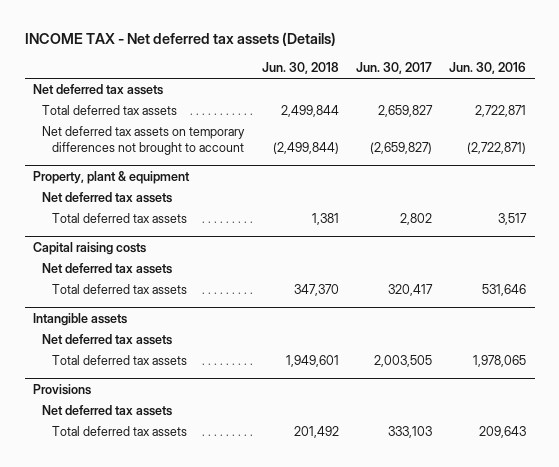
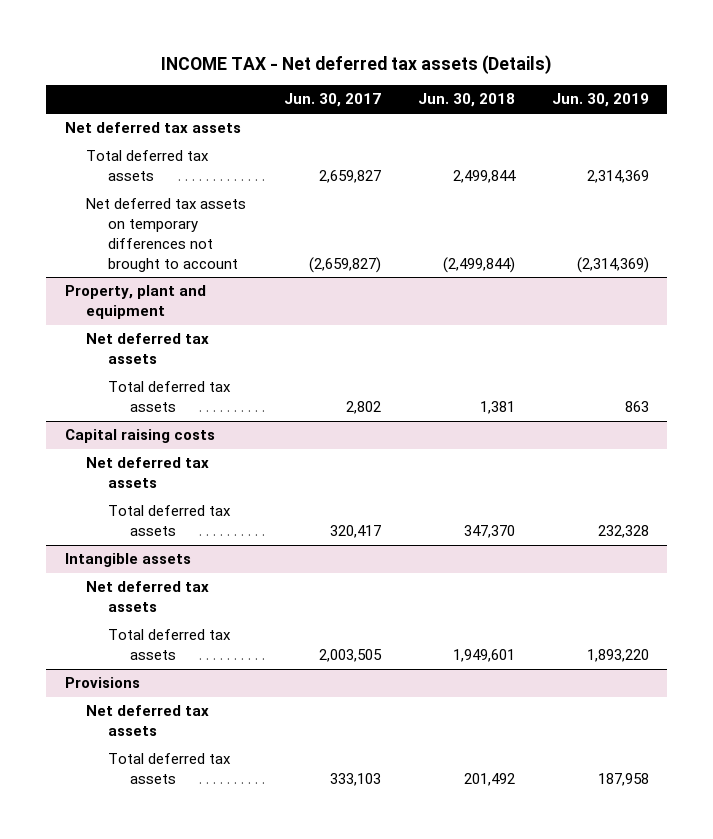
- | Jun. 30, 2018 | Jun. 30, 2017 | Jun. 30, 2016
+ | Jun. 30, 2017 | Jun. 30, 2018 | Jun. 30, 2019
- Property, plant & equipment
+ Property, plant and equipment

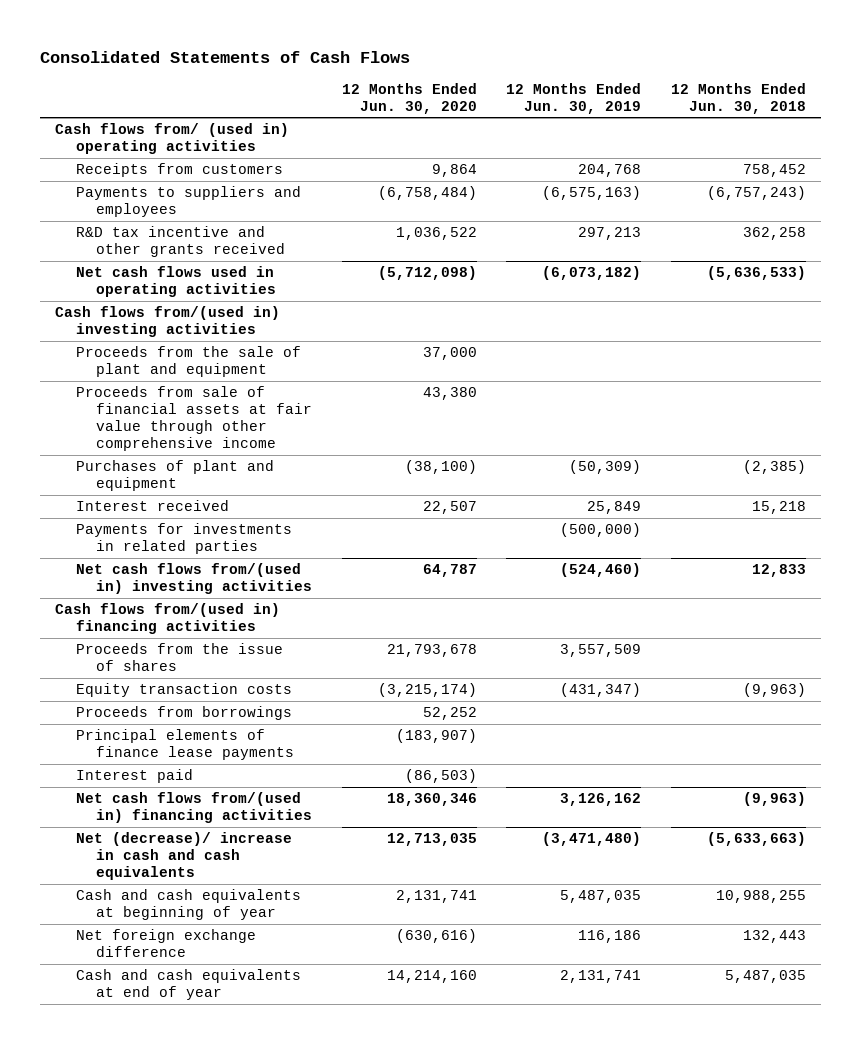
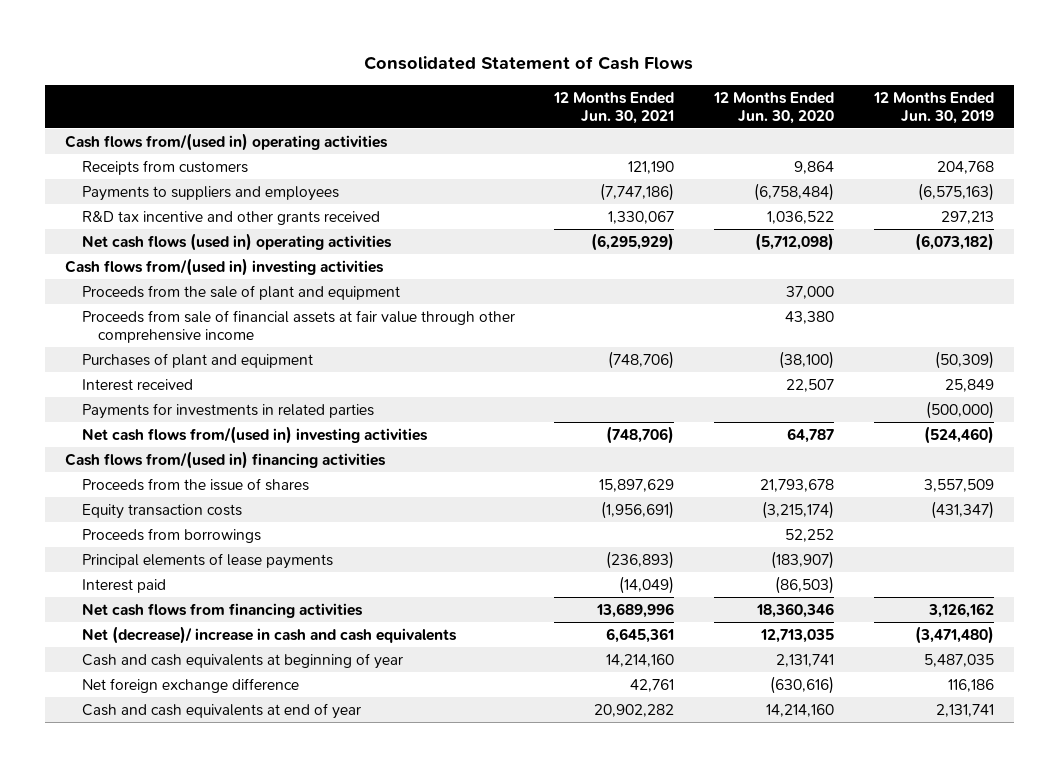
- Consolidated Statements of Cash Flows
+ Consolidated Statement of Cash Flows
- | 12 Months Ended Jun. 30, 2020 | 12 Months Ended Jun. 30, 2019 | 12 Months Ended Jun. 30, 2018
+ | 12 Months Ended Jun. 30, 2021 | 12 Months Ended Jun. 30, 2020 | 12 Months Ended Jun. 30, 2019
- Cash flows from/ (used in) operating activities
+ Cash flows from/(used in) operating activities
- Net cash flows used in operating activities | (5,712,098) | (6,073,182) | (5,636,533)
+ Net cash flows (used in) operating activities | (6,295,929) | (5,712,098) | (6,073,182)
- Principal elements of finance lease payments | (183,907) | |
+ Principal elements of lease payments | (236,893) | (183,907) |
- Net cash flows from/(used in) financing activities | 18,360,346 | 3,126,162 | (9,963)
+ Net cash flows from financing activities | 13,689,996 | 18,360,346 | 3,126,162

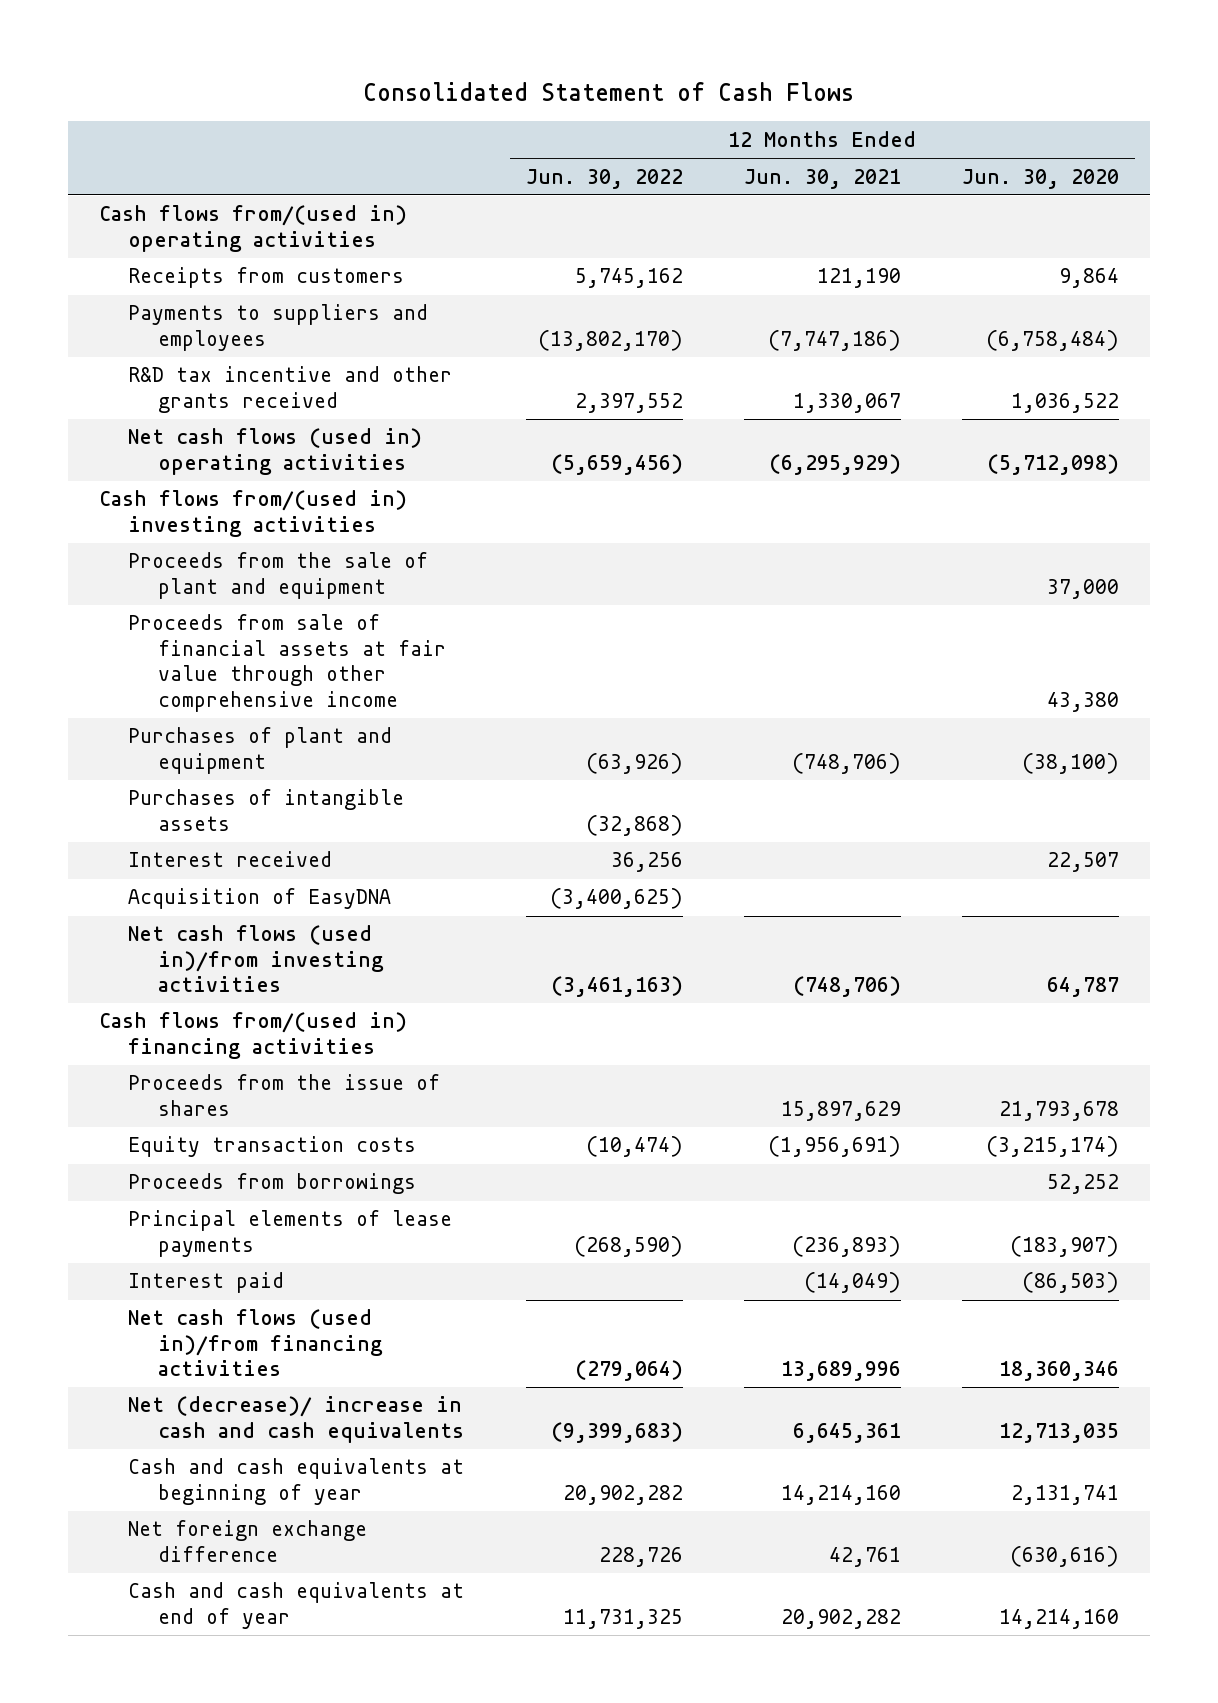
- | 12 Months Ended Jun. 30, 2021 | 12 Months Ended Jun. 30, 2020 | 12 Months Ended Jun. 30, 2019
+ | 12 Months Ended Jun. 30, 2022 | 12 Months Ended Jun. 30, 2021 | 12 Months Ended Jun. 30, 2020
+ Purchases of intangible assets | (32,868) | |
- Payments for investments in related parties | | | (500,000)
- Net cash flows from/(used in) investing activities | (748,706) | 64,787 | (524,460)
+ Acquisition of EasyDNA | (3,400,625) | |
+ Net cash flows (used in)/from investing activities | (3,461,163) | (748,706) | 64,787
- Net cash flows from financing activities | 13,689,996 | 18,360,346 | 3,126,162
+ Net cash flows (used in)/from financing activities | (279,064) | 13,689,996 | 18,360,346

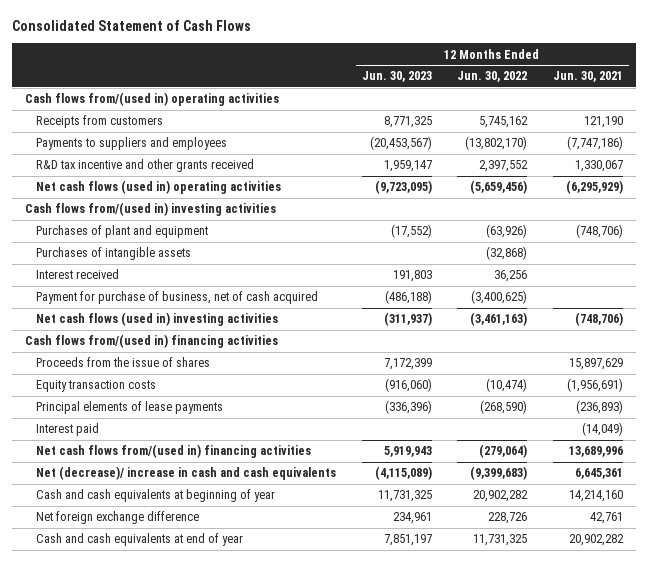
- | 12 Months Ended Jun. 30, 2022 | 12 Months Ended Jun. 30, 2021 | 12 Months Ended Jun. 30, 2020
+ | 12 Months Ended Jun. 30, 2023 | 12 Months Ended Jun. 30, 2022 | 12 Months Ended Jun. 30, 2021
- Proceeds from the sale of plant and equipment | | | 37,000
- Proceeds from sale of financial assets at fair value through other comprehensive income | | | 43,380
- Acquisition of EasyDNA | (3,400,625) | |
- Net cash flows (used in)/from investing activities | (3,461,163) | (748,706) | 64,787
+ Payment for purchase of business, net of cash acquired | (486,188) | (3,400,625) |
+ Net cash flows (used in) investing activities | (311,937) | (3,461,163) | (748,706)
- Proceeds from borrowings | | | 52,252
- Net cash flows (used in)/from financing activities | (279,064) | 13,689,996 | 18,360,346
+ Net cash flows from/(used in) financing activities | 5,919,943 | (279,064) | 13,689,996

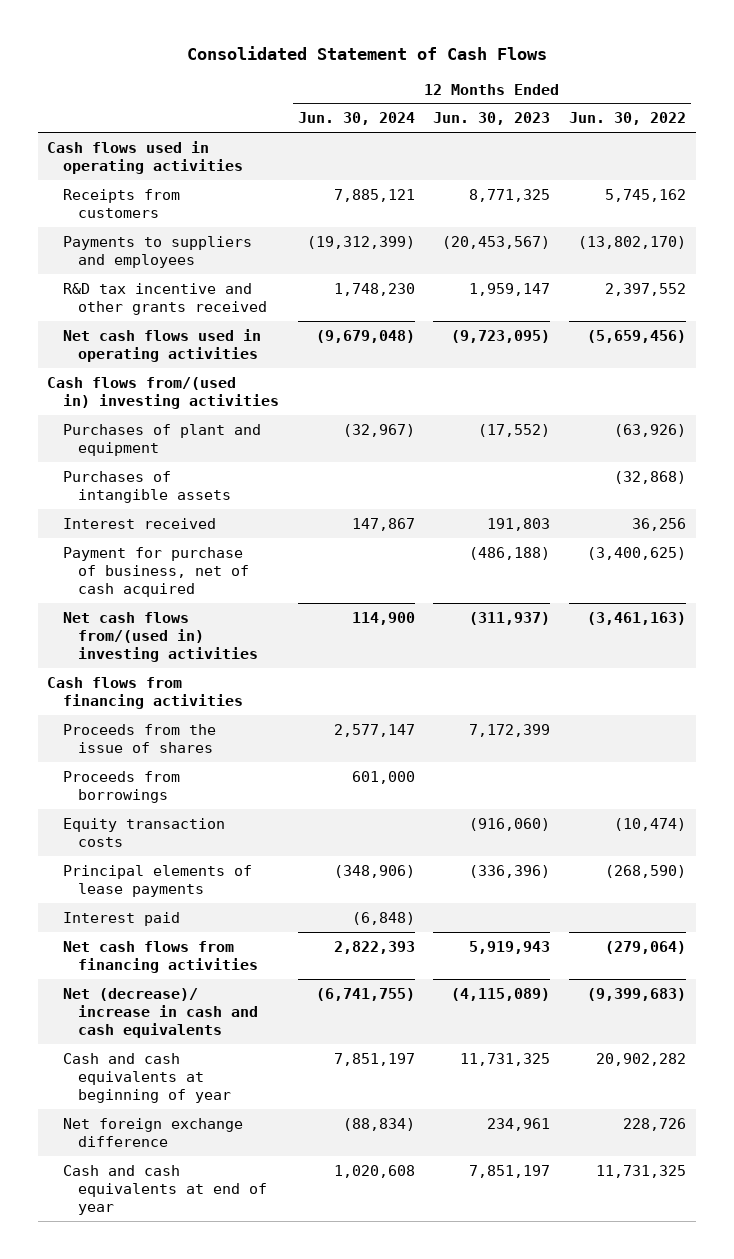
- | 12 Months Ended Jun. 30, 2023 | 12 Months Ended Jun. 30, 2022 | 12 Months Ended Jun. 30, 2021
+ | 12 Months Ended Jun. 30, 2024 | 12 Months Ended Jun. 30, 2023 | 12 Months Ended Jun. 30, 2022
- Cash flows from/(used in) operating activities
+ Cash flows used in operating activities
- Net cash flows (used in) operating activities | (9,723,095) | (5,659,456) | (6,295,929)
+ Net cash flows used in operating activities | (9,679,048) | (9,723,095) | (5,659,456)
- Net cash flows (used in) investing activities | (311,937) | (3,461,163) | (748,706)
- Cash flows from/(used in) financing activities
+ Net cash flows from/(used in) investing activities | 114,900 | (311,937) | (3,461,163)
+ Cash flows from financing activities
+ Proceeds from borrowings | 601,000 | |
- Net cash flows from/(used in) financing activities | 5,919,943 | (279,064) | 13,689,996
+ Net cash flows from financing activities | 2,822,393 | 5,919,943 | (279,064)

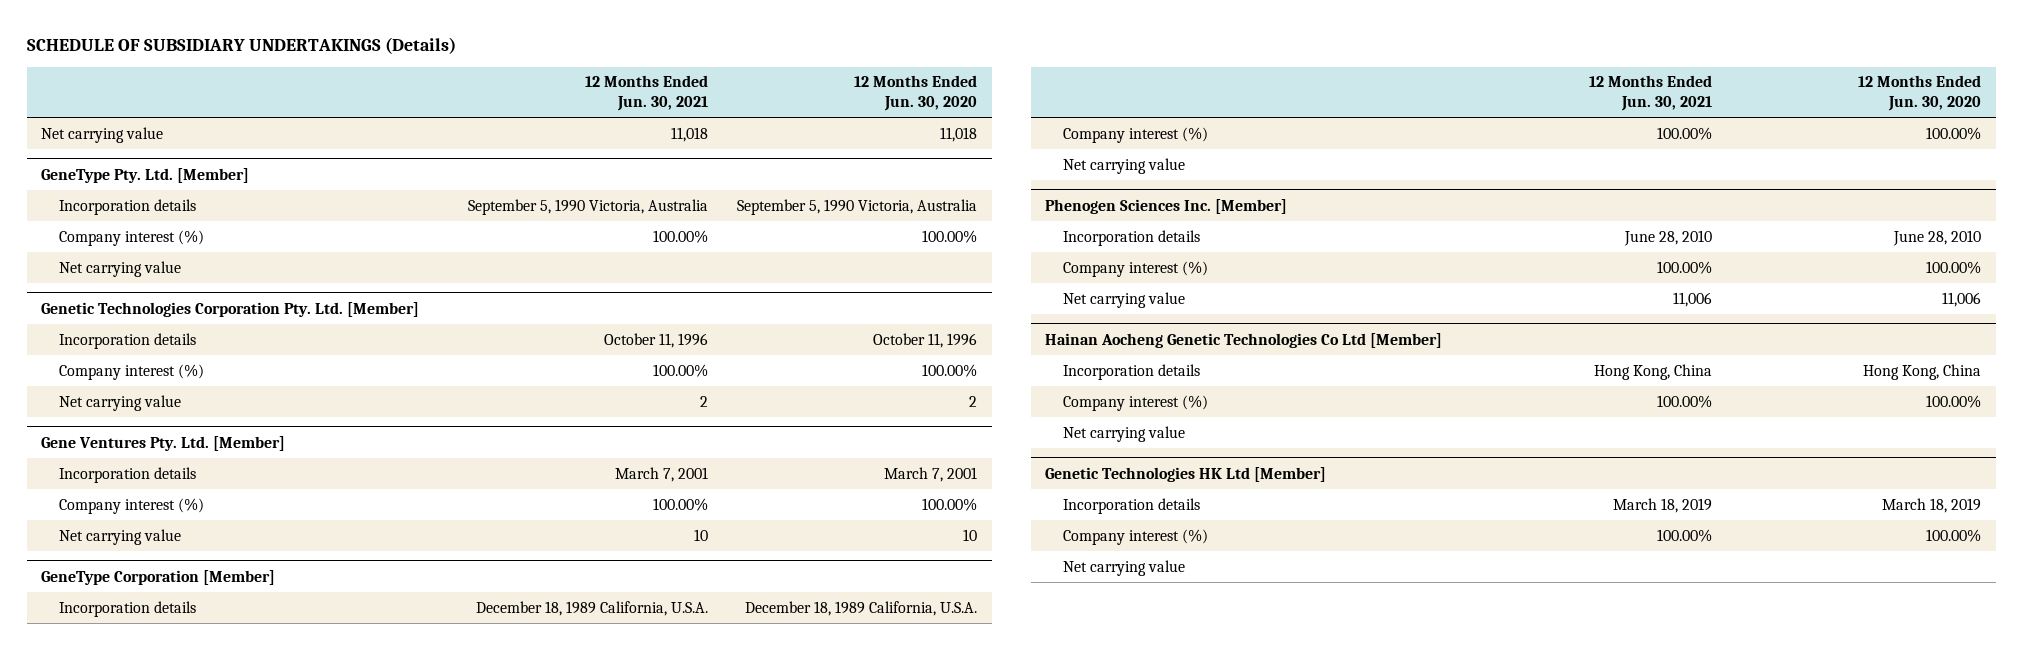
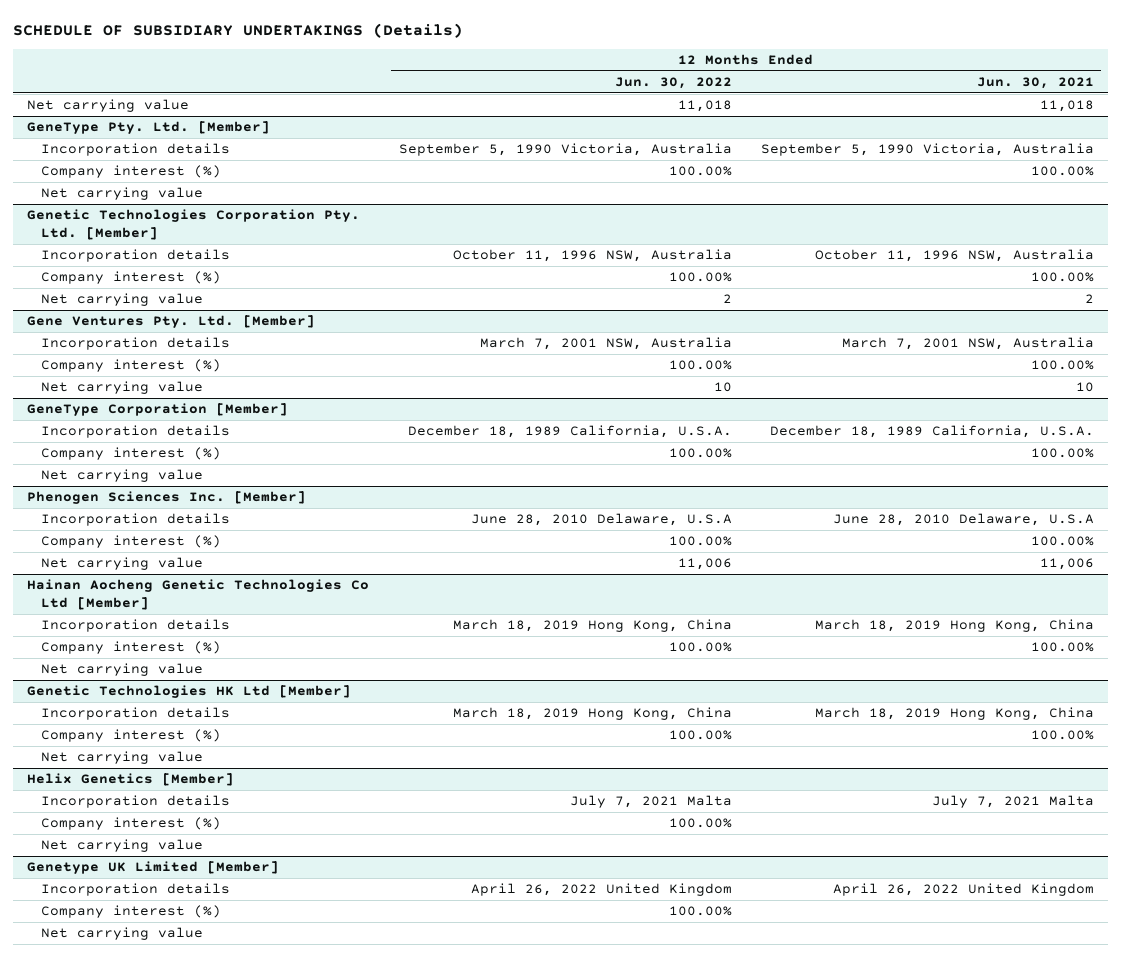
- | 12 Months Ended Jun. 30, 2021 | 12 Months Ended Jun. 30, 2020
+ | 12 Months Ended Jun. 30, 2022 | 12 Months Ended Jun. 30, 2021
@ Genetic Technologies Corporation Pty. Ltd. [Member]
- Incorporation details | October 11, 1996 | October 11, 1996
+ Incorporation details | October 11, 1996 NSW, Australia | October 11, 1996 NSW, Australia
@ Gene Ventures Pty. Ltd. [Member]
- Incorporation details | March 7, 2001 | March 7, 2001
+ Incorporation details | March 7, 2001 NSW, Australia | March 7, 2001 NSW, Australia
@ Phenogen Sciences Inc. [Member]
- Incorporation details | June 28, 2010 | June 28, 2010
+ Incorporation details | June 28, 2010 Delaware, U.S.A | June 28, 2010 Delaware, U.S.A
@ Hainan Aocheng Genetic Technologies Co Ltd [Member]
- Incorporation details | Hong Kong, China | Hong Kong, China
+ Incorporation details | March 18, 2019 Hong Kong, China | March 18, 2019 Hong Kong, China
@ Genetic Technologies HK Ltd [Member]
- Incorporation details | March 18, 2019 | March 18, 2019
+ Incorporation details | March 18, 2019 Hong Kong, China | March 18, 2019 Hong Kong, China
+ Helix Genetics [Member]
+ Incorporation details | July 7, 2021 Malta | July 7, 2021 Malta
+ Company interest (%) | 100.00% |
+ Net carrying value
+ Genetype UK Limited [Member]
+ Incorporation details | April 26, 2022 United Kingdom | April 26, 2022 United Kingdom
+ Company interest (%) | 100.00% |
+ Net carrying value

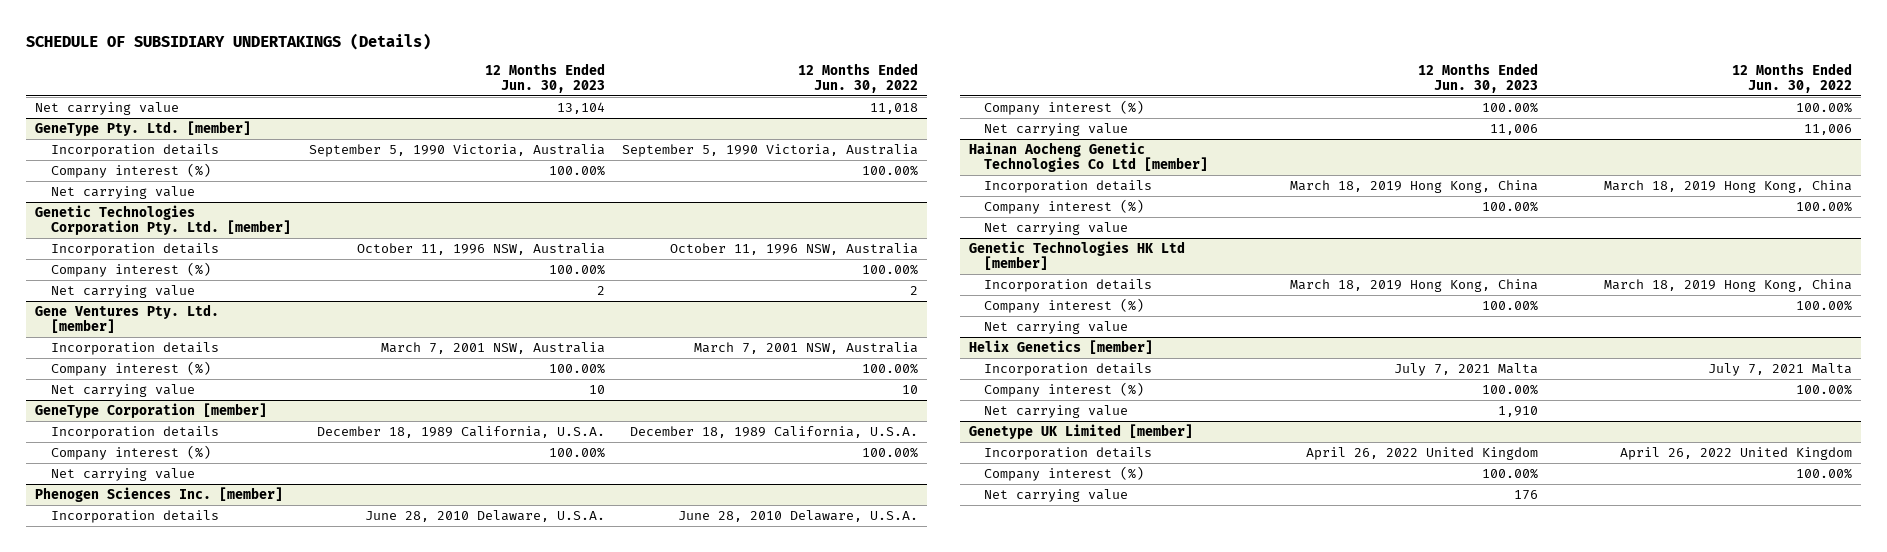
- | 12 Months Ended Jun. 30, 2022 | 12 Months Ended Jun. 30, 2021
+ | 12 Months Ended Jun. 30, 2023 | 12 Months Ended Jun. 30, 2022
- GeneType Pty. Ltd. [Member]
+ GeneType Pty. Ltd. [member]
- Genetic Technologies Corporation Pty. Ltd. [Member]
+ Genetic Technologies Corporation Pty. Ltd. [member]
- Gene Ventures Pty. Ltd. [Member]
+ Gene Ventures Pty. Ltd. [member]
- GeneType Corporation [Member]
+ GeneType Corporation [member]
- Phenogen Sciences Inc. [Member]
- Incorporation details | June 28, 2010 Delaware, U.S.A | June 28, 2010 Delaware, U.S.A
+ Phenogen Sciences Inc. [member]
+ Incorporation details | June 28, 2010 Delaware, U.S.A. | June 28, 2010 Delaware, U.S.A.
- Hainan Aocheng Genetic Technologies Co Ltd [Member]
+ Hainan Aocheng Genetic Technologies Co Ltd [member]
- Genetic Technologies HK Ltd [Member]
+ Genetic Technologies HK Ltd [member]
- Helix Genetics [Member]
+ Helix Genetics [member]
- Genetype UK Limited [Member]
+ Genetype UK Limited [member]

